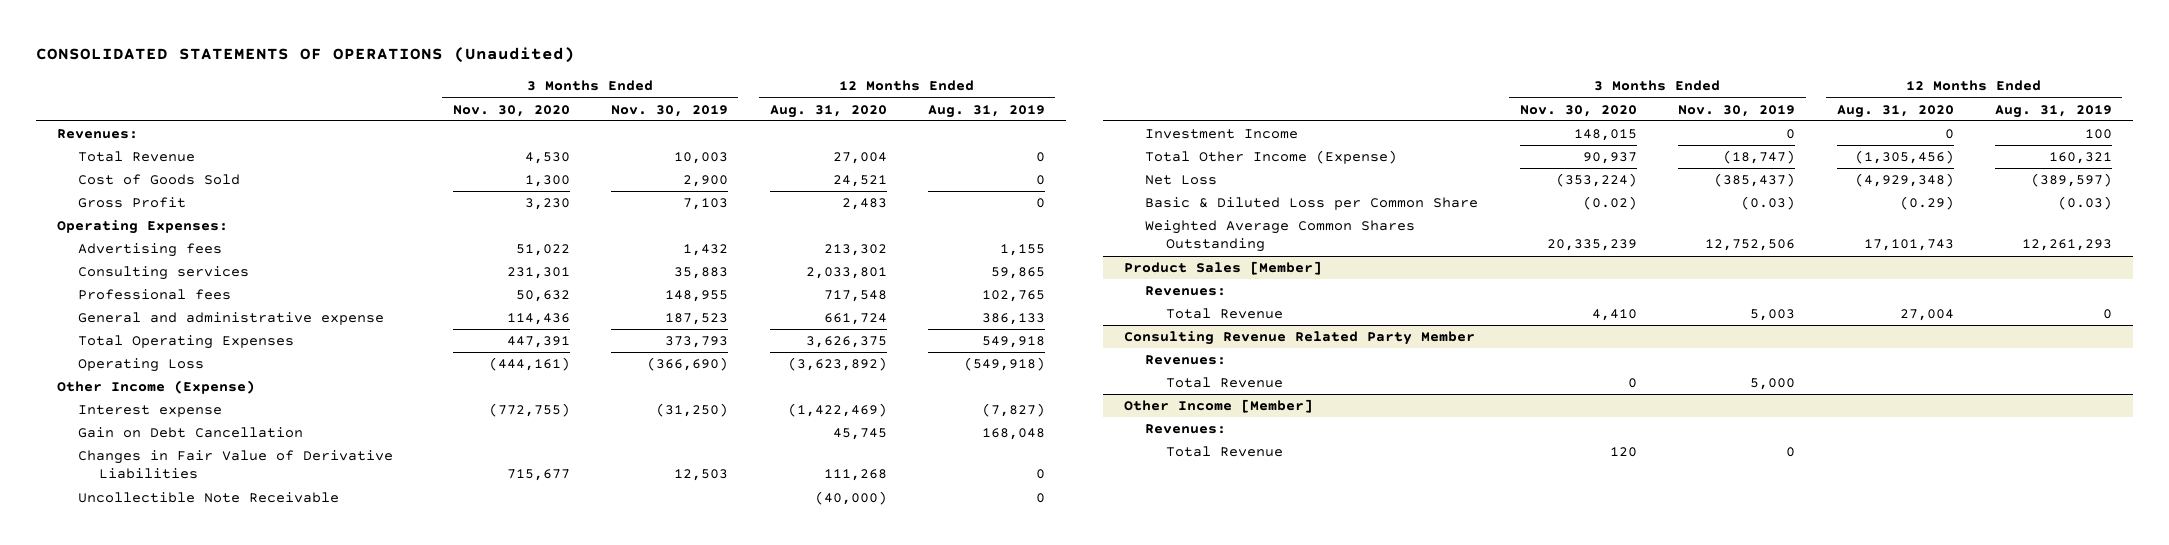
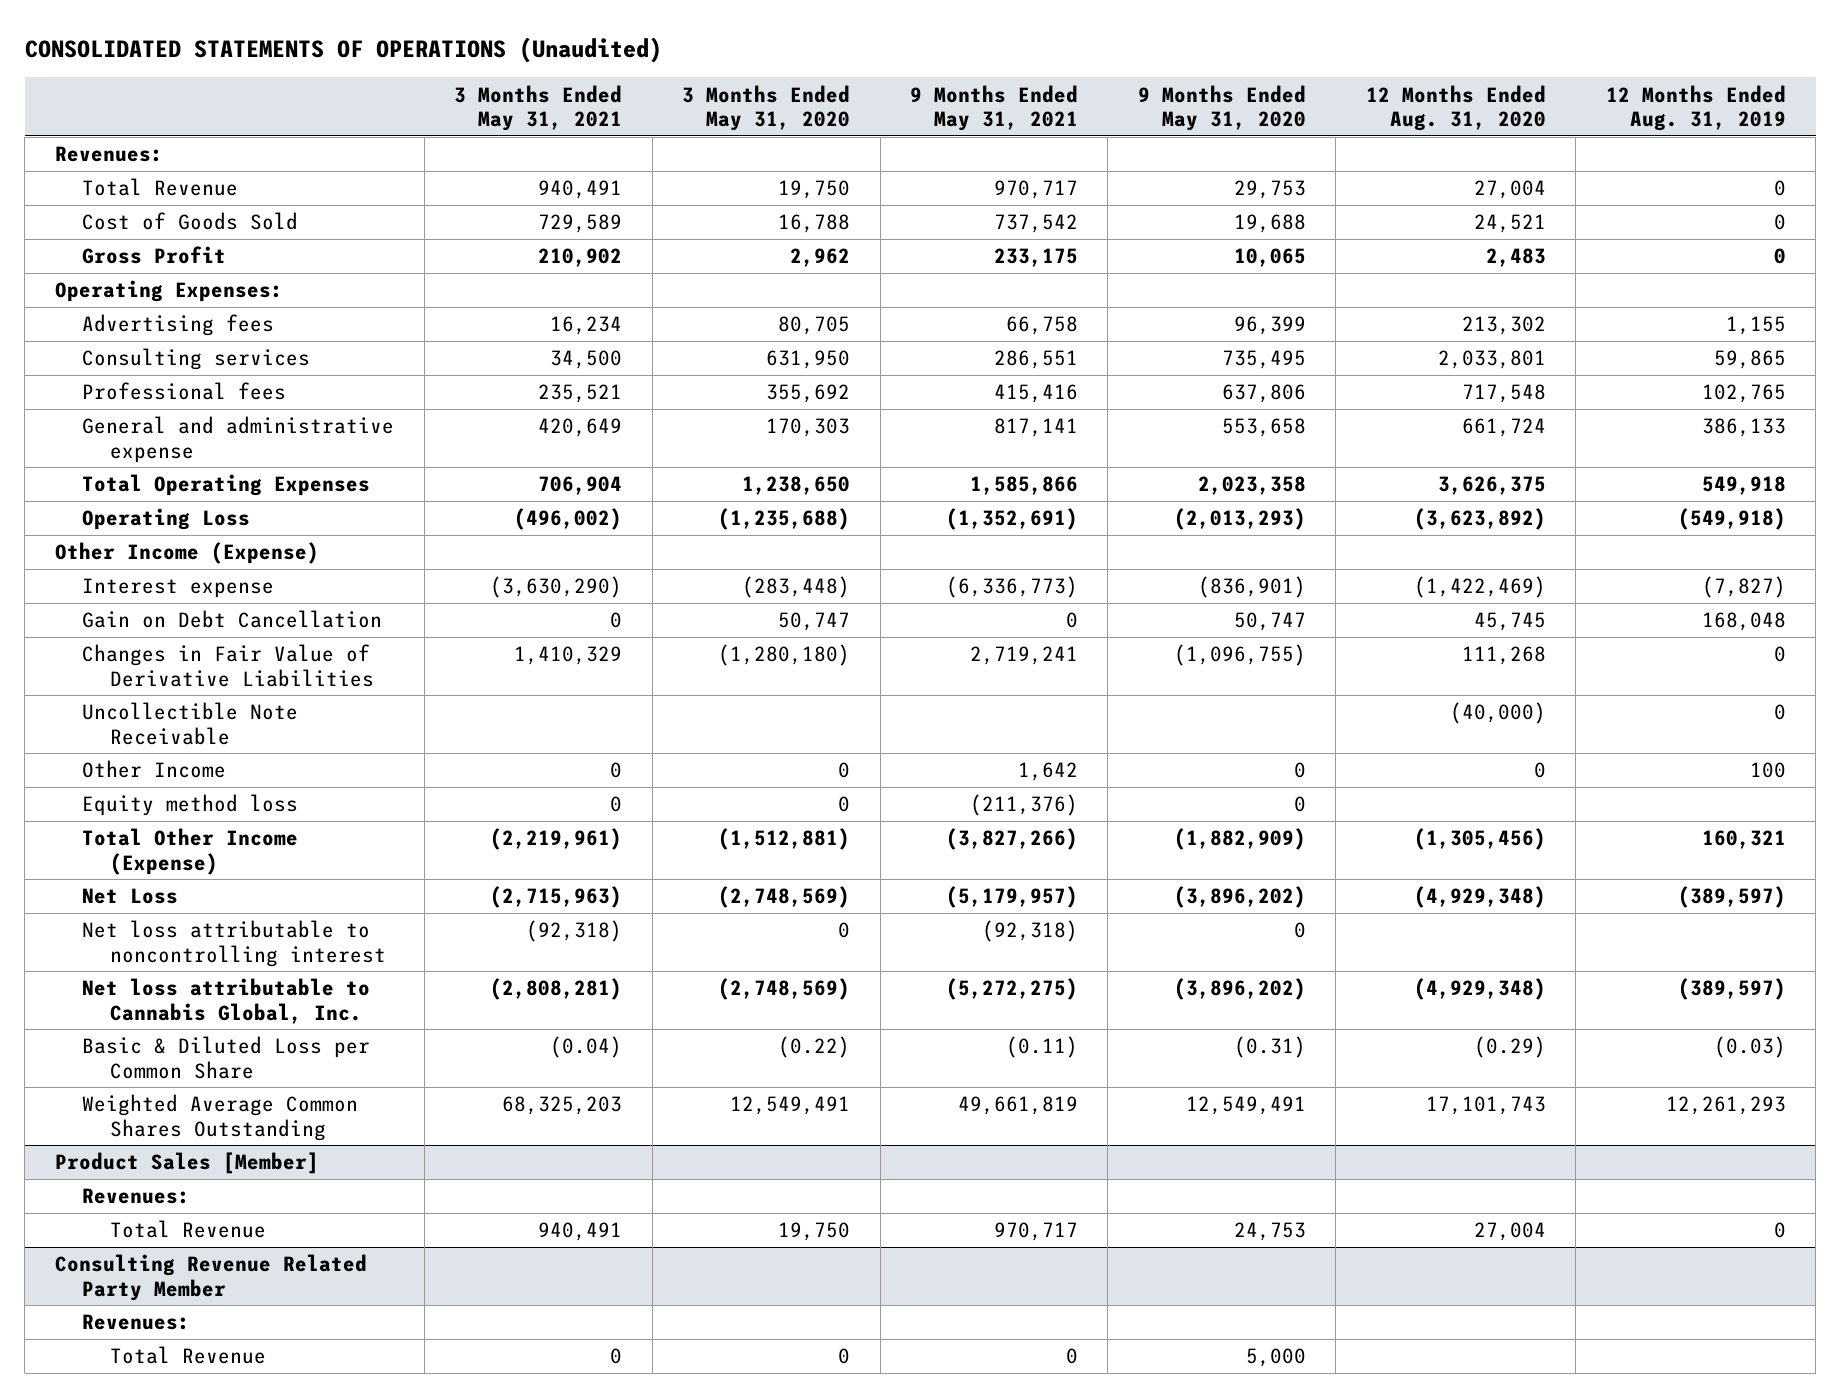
- | 3 Months Ended Nov. 30, 2020 | 3 Months Ended Nov. 30, 2019 | 12 Months Ended Aug. 31, 2020 | 12 Months Ended Aug. 31, 2019
+ | 3 Months Ended May 31, 2021 | 3 Months Ended May 31, 2020 | 9 Months Ended May 31, 2021 | 9 Months Ended May 31, 2020 | 12 Months Ended Aug. 31, 2020 | 12 Months Ended Aug. 31, 2019
- Investment Income | 148,015 | 0 | 0 | 100
+ Other Income | 0 | 0 | 1,642 | 0 | 0 | 100
+ Equity method loss | 0 | 0 | (211,376) | 0 | |
+ Net loss attributable to noncontrolling interest | (92,318) | 0 | (92,318) | 0 | |
+ Net loss attributable to Cannabis Global, Inc. | (2,808,281) | (2,748,569) | (5,272,275) | (3,896,202) | (4,929,348) | (389,597)
- Other Income [Member]
- Revenues:
- Total Revenue | 120 | 0 | |

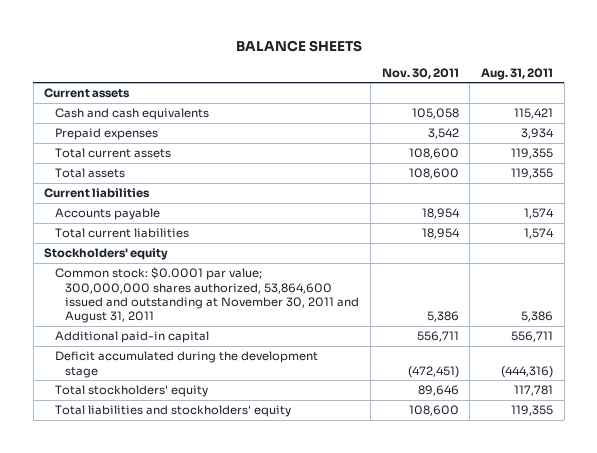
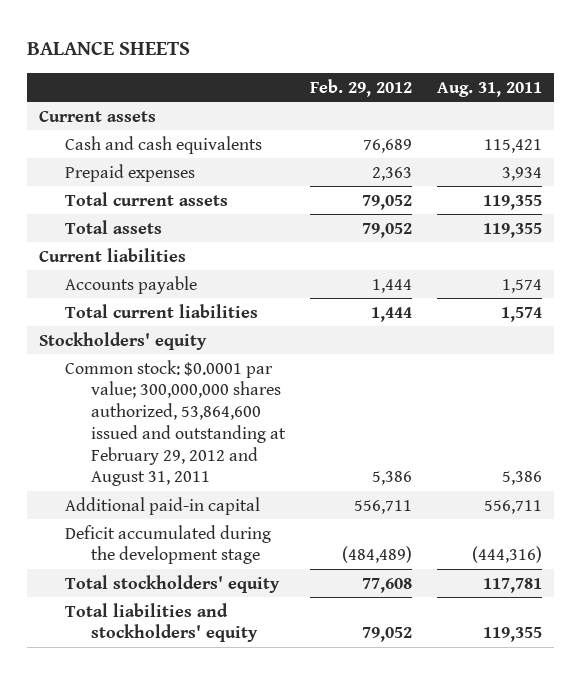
- | Nov. 30, 2011 | Aug. 31, 2011
+ | Feb. 29, 2012 | Aug. 31, 2011
- Common stock: $0.0001 par value; 300,000,000 shares authorized, 53,864,600 issued and outstanding at November 30, 2011 and August 31, 2011 | 5,386 | 5,386
+ Common stock: $0.0001 par value; 300,000,000 shares authorized, 53,864,600 issued and outstanding at February 29, 2012 and August 31, 2011 | 5,386 | 5,386

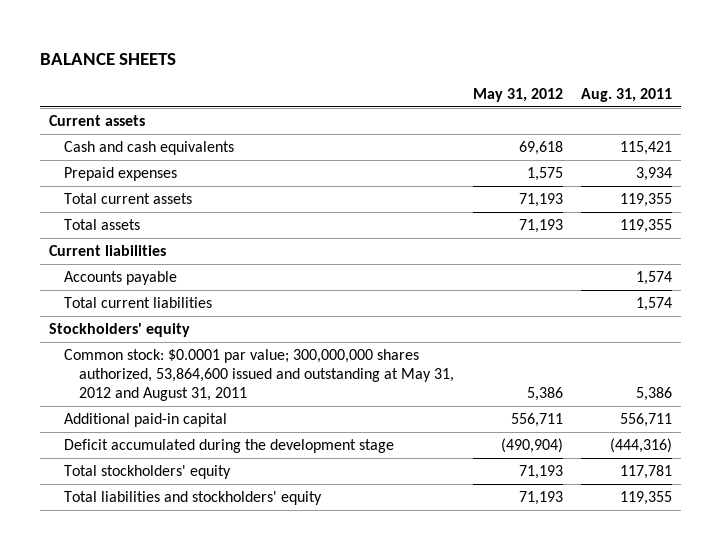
- | Feb. 29, 2012 | Aug. 31, 2011
+ | May 31, 2012 | Aug. 31, 2011
- Common stock: $0.0001 par value; 300,000,000 shares authorized, 53,864,600 issued and outstanding at February 29, 2012 and August 31, 2011 | 5,386 | 5,386
+ Common stock: $0.0001 par value; 300,000,000 shares authorized, 53,864,600 issued and outstanding at May 31, 2012 and August 31, 2011 | 5,386 | 5,386

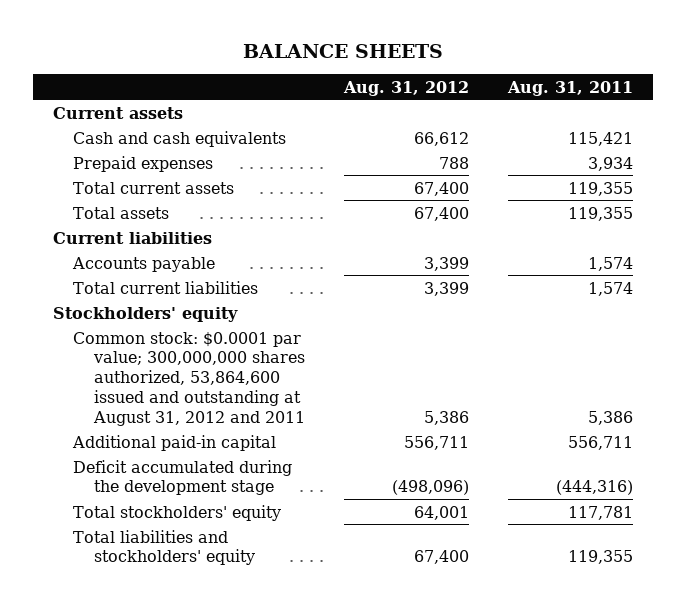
- | May 31, 2012 | Aug. 31, 2011
+ | Aug. 31, 2012 | Aug. 31, 2011
- Common stock: $0.0001 par value; 300,000,000 shares authorized, 53,864,600 issued and outstanding at May 31, 2012 and August 31, 2011 | 5,386 | 5,386
+ Common stock: $0.0001 par value; 300,000,000 shares authorized, 53,864,600 issued and outstanding at August 31, 2012 and 2011 | 5,386 | 5,386

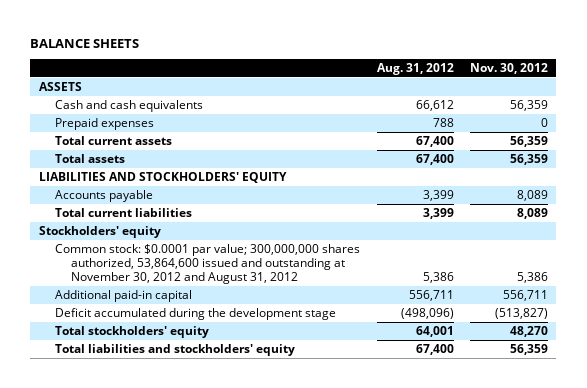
- | Aug. 31, 2012 | Aug. 31, 2011
+ | Aug. 31, 2012 | Nov. 30, 2012
- Current assets
+ ASSETS
- Current liabilities
+ LIABILITIES AND STOCKHOLDERS' EQUITY
- Common stock: $0.0001 par value; 300,000,000 shares authorized, 53,864,600 issued and outstanding at August 31, 2012 and 2011 | 5,386 | 5,386
+ Common stock: $0.0001 par value; 300,000,000 shares authorized, 53,864,600 issued and outstanding at November 30, 2012 and August 31, 2012 | 5,386 | 5,386

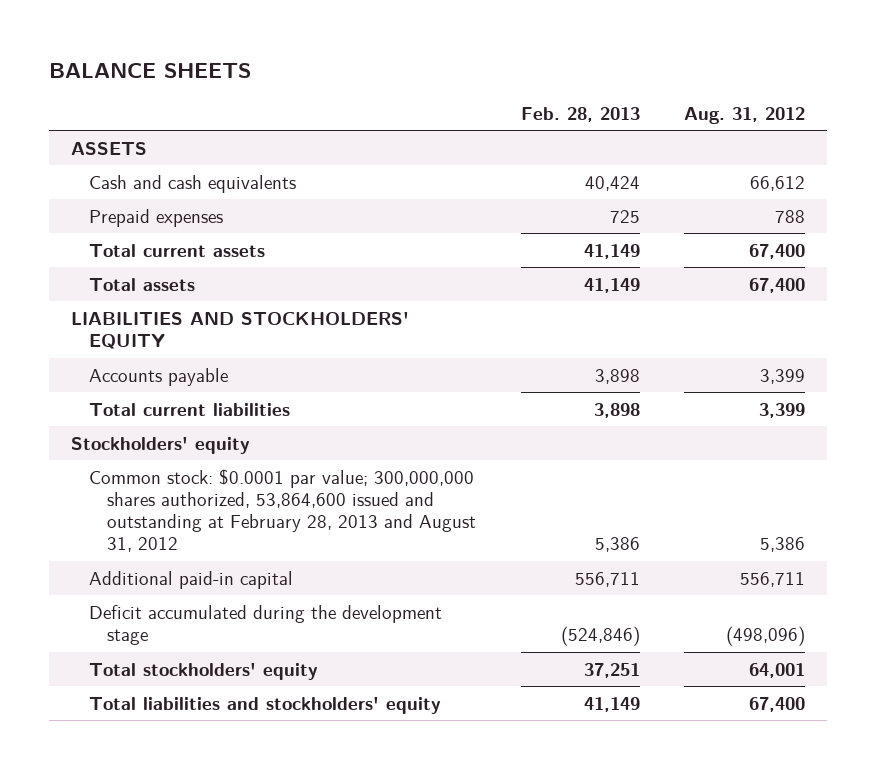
- | Aug. 31, 2012 | Nov. 30, 2012
+ | Feb. 28, 2013 | Aug. 31, 2012
- Common stock: $0.0001 par value; 300,000,000 shares authorized, 53,864,600 issued and outstanding at November 30, 2012 and August 31, 2012 | 5,386 | 5,386
+ Common stock: $0.0001 par value; 300,000,000 shares authorized, 53,864,600 issued and outstanding at February 28, 2013 and August 31, 2012 | 5,386 | 5,386

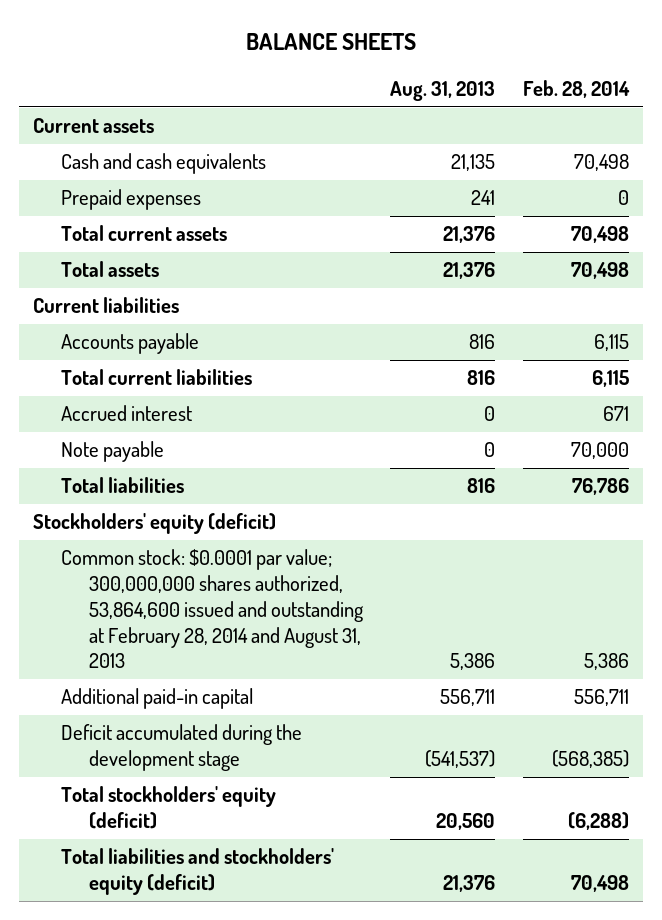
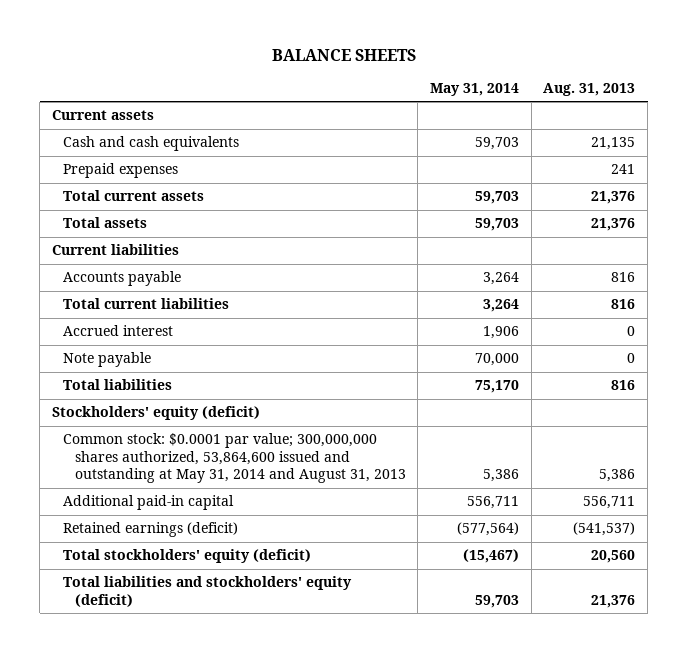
- | Aug. 31, 2013 | Feb. 28, 2014
+ | May 31, 2014 | Aug. 31, 2013
- Common stock: $0.0001 par value; 300,000,000 shares authorized, 53,864,600 issued and outstanding at February 28, 2014 and August 31, 2013 | 5,386 | 5,386
+ Common stock: $0.0001 par value; 300,000,000 shares authorized, 53,864,600 issued and outstanding at May 31, 2014 and August 31, 2013 | 5,386 | 5,386
- Deficit accumulated during the development stage | (541,537) | (568,385)
+ Retained earnings (deficit) | (577,564) | (541,537)

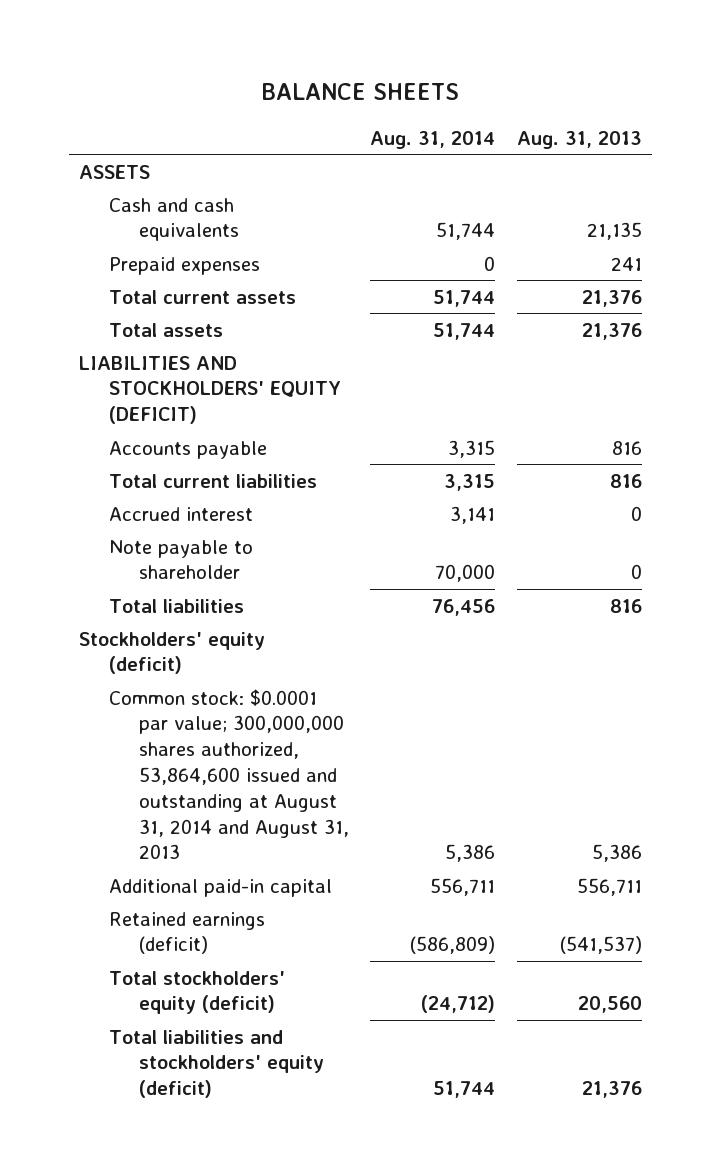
- | May 31, 2014 | Aug. 31, 2013
+ | Aug. 31, 2014 | Aug. 31, 2013
- Current assets
+ ASSETS
- Current liabilities
+ LIABILITIES AND STOCKHOLDERS' EQUITY (DEFICIT)
- Note payable | 70,000 | 0
+ Note payable to shareholder | 70,000 | 0
- Common stock: $0.0001 par value; 300,000,000 shares authorized, 53,864,600 issued and outstanding at May 31, 2014 and August 31, 2013 | 5,386 | 5,386
+ Common stock: $0.0001 par value; 300,000,000 shares authorized, 53,864,600 issued and outstanding at August 31, 2014 and August 31, 2013 | 5,386 | 5,386

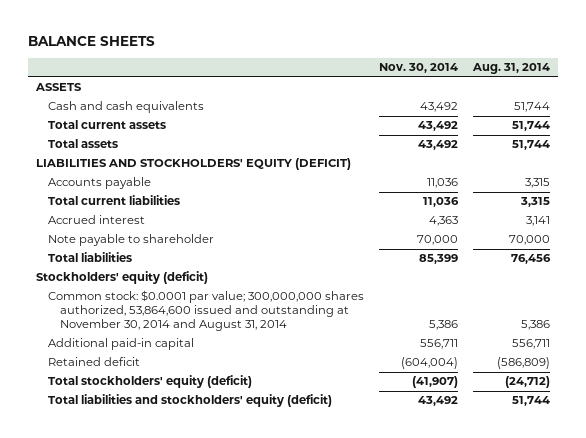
- | Aug. 31, 2014 | Aug. 31, 2013
+ | Nov. 30, 2014 | Aug. 31, 2014
- Prepaid expenses | 0 | 241
- Common stock: $0.0001 par value; 300,000,000 shares authorized, 53,864,600 issued and outstanding at August 31, 2014 and August 31, 2013 | 5,386 | 5,386
+ Common stock: $0.0001 par value; 300,000,000 shares authorized, 53,864,600 issued and outstanding at November 30, 2014 and August 31, 2014 | 5,386 | 5,386
- Retained earnings (deficit) | (586,809) | (541,537)
+ Retained deficit | (604,004) | (586,809)

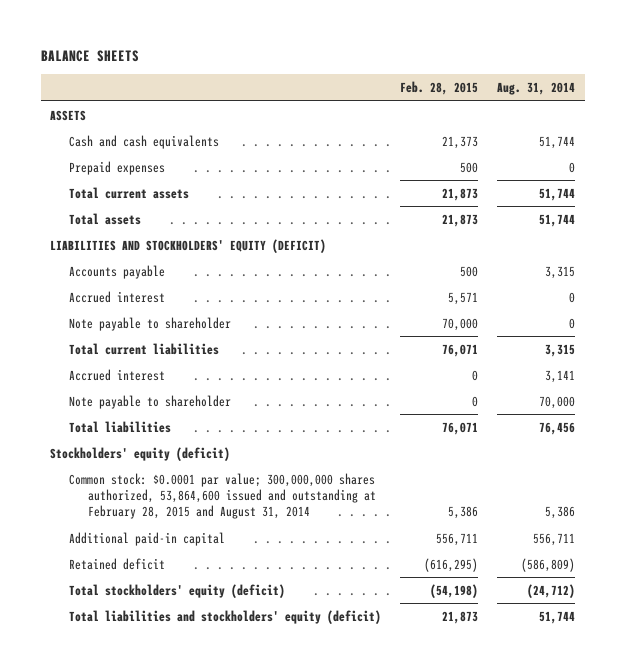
- | Nov. 30, 2014 | Aug. 31, 2014
+ | Feb. 28, 2015 | Aug. 31, 2014
+ Prepaid expenses | 500 | 0
+ Accrued interest | 5,571 | 0
+ Note payable to shareholder | 70,000 | 0
- Common stock: $0.0001 par value; 300,000,000 shares authorized, 53,864,600 issued and outstanding at November 30, 2014 and August 31, 2014 | 5,386 | 5,386
+ Common stock: $0.0001 par value; 300,000,000 shares authorized, 53,864,600 issued and outstanding at February 28, 2015 and August 31, 2014 | 5,386 | 5,386

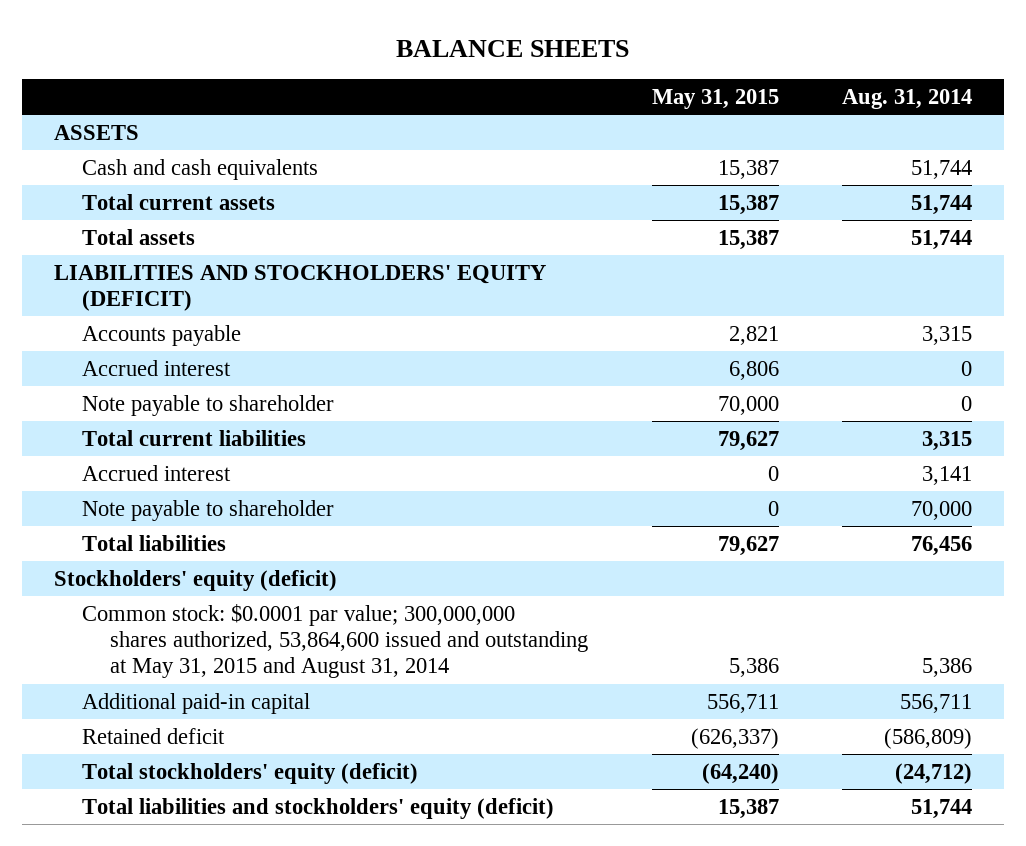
- | Feb. 28, 2015 | Aug. 31, 2014
+ | May 31, 2015 | Aug. 31, 2014
- Prepaid expenses | 500 | 0
- Common stock: $0.0001 par value; 300,000,000 shares authorized, 53,864,600 issued and outstanding at February 28, 2015 and August 31, 2014 | 5,386 | 5,386
+ Common stock: $0.0001 par value; 300,000,000 shares authorized, 53,864,600 issued and outstanding at May 31, 2015 and August 31, 2014 | 5,386 | 5,386

